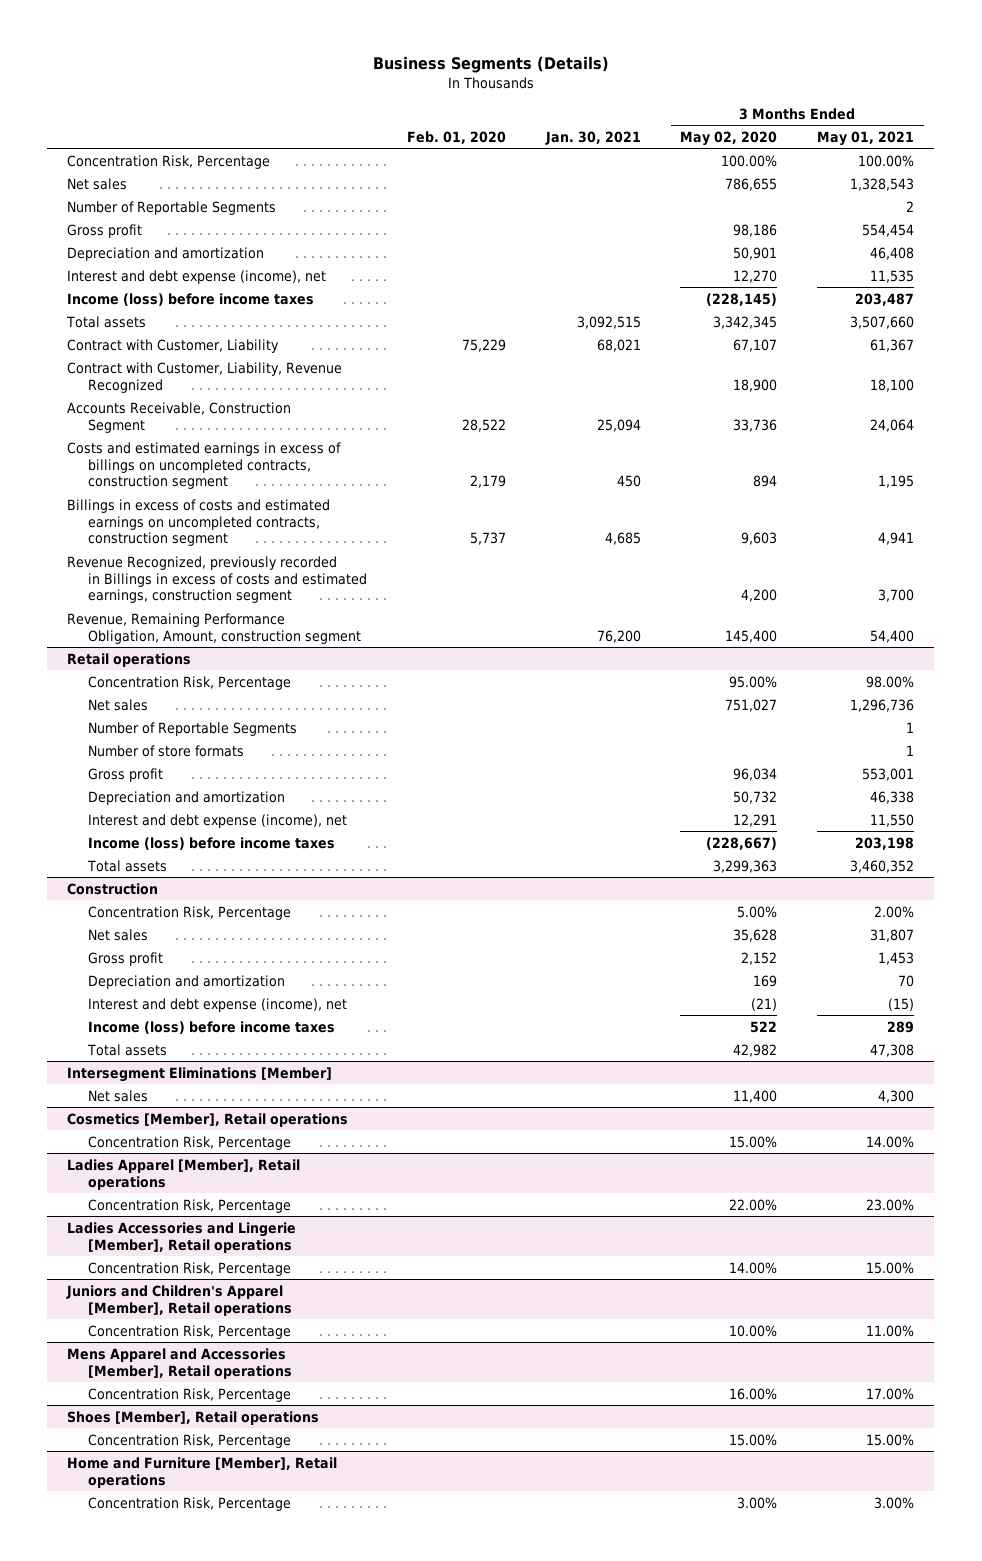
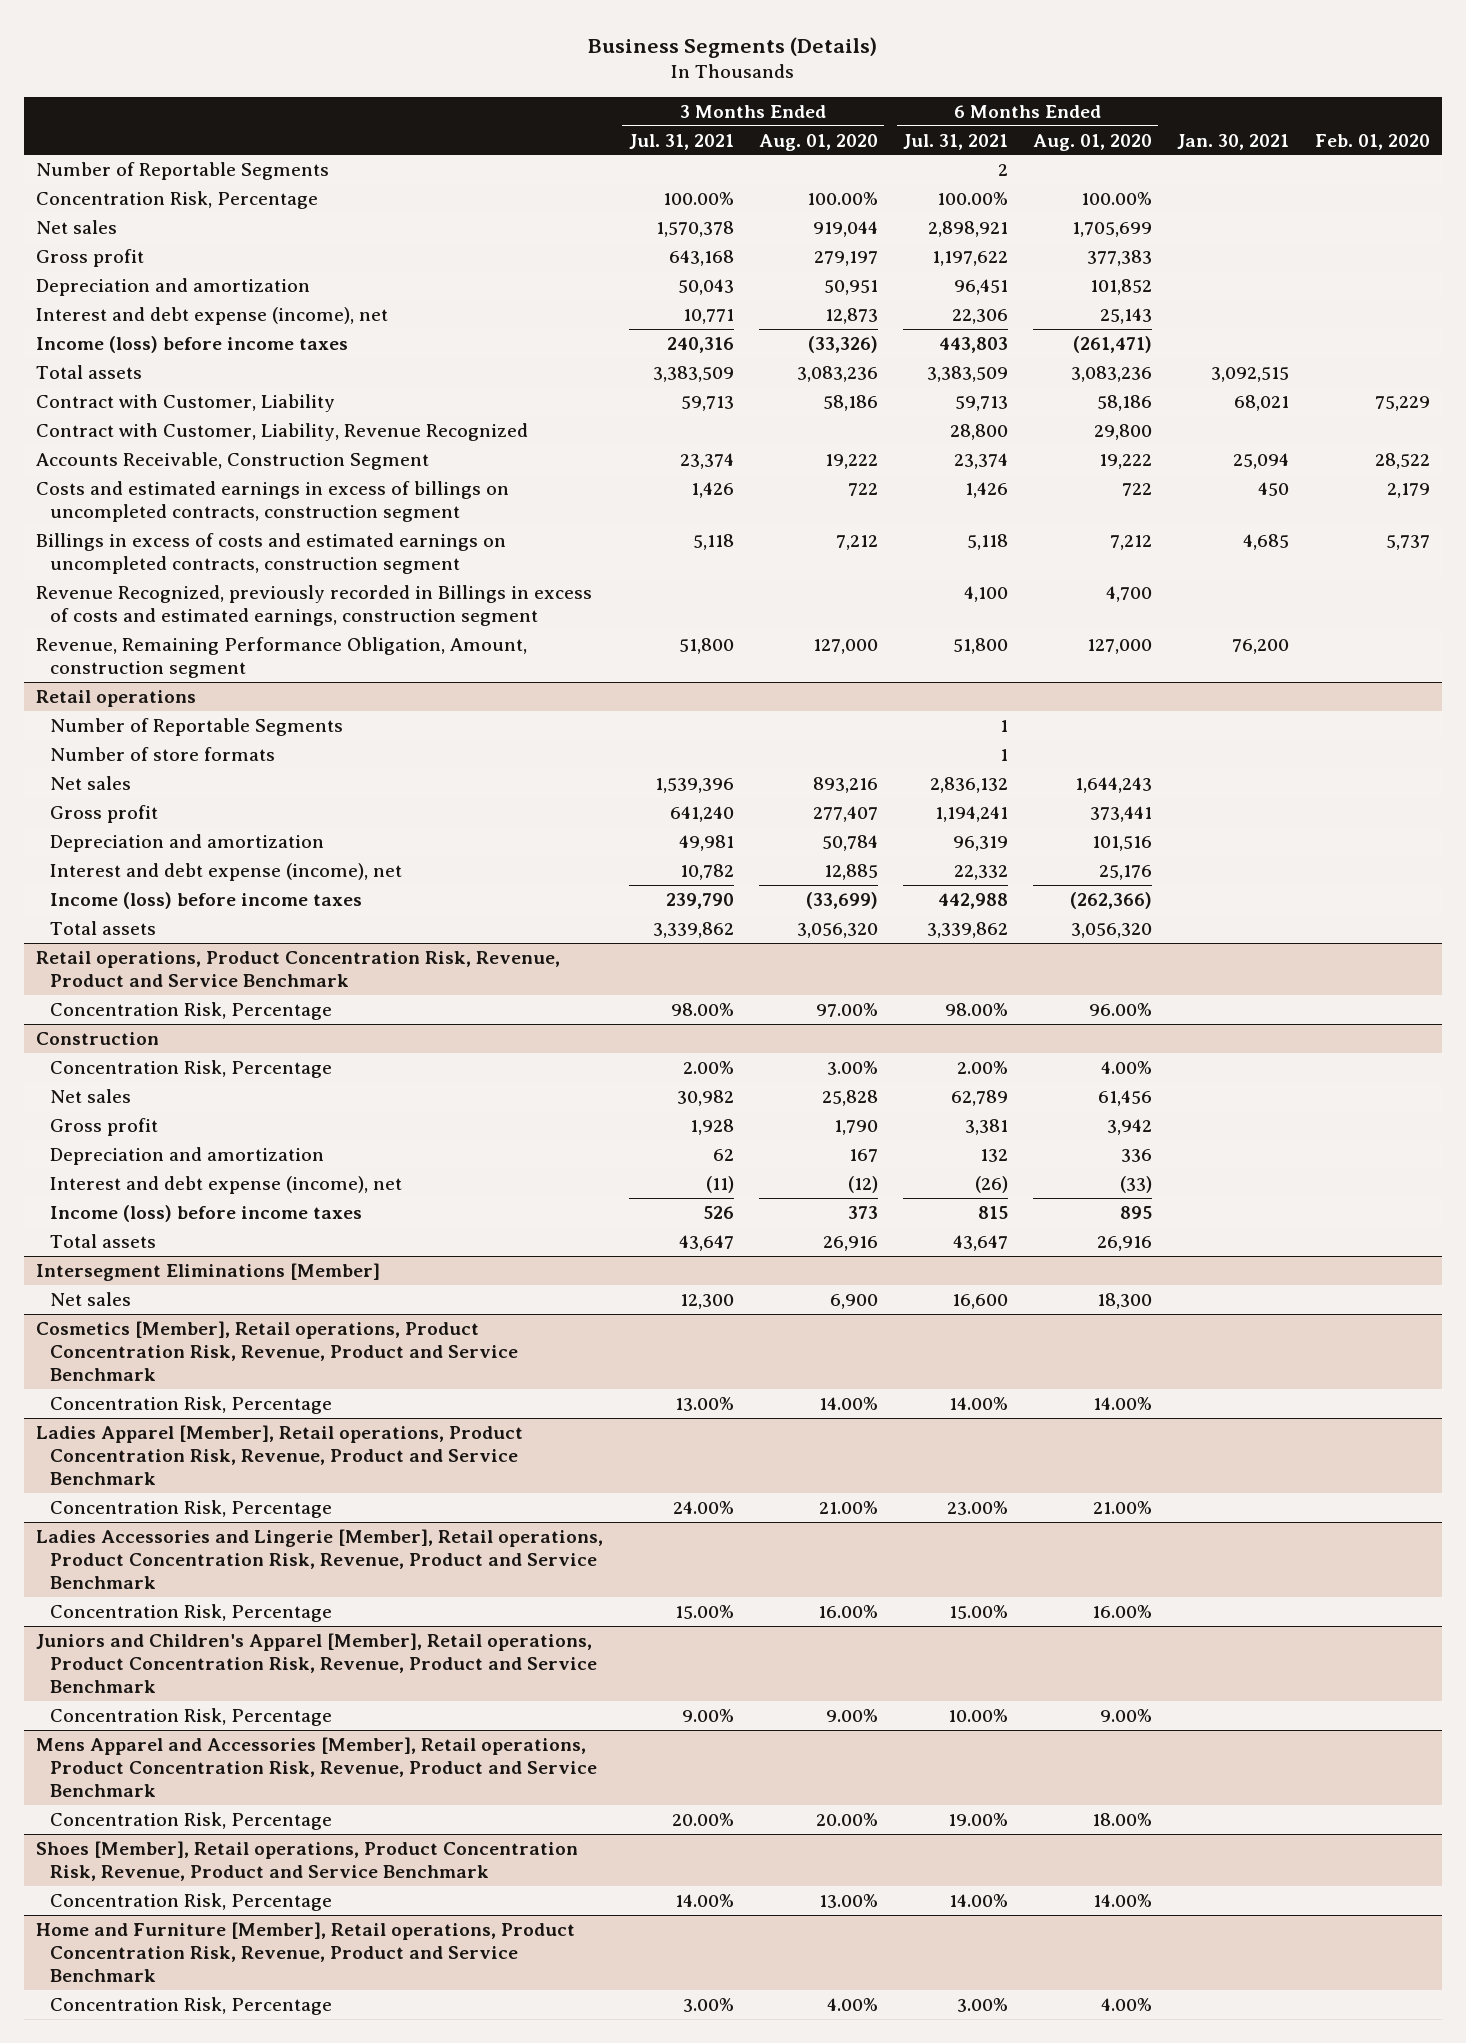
- | Feb. 01, 2020 | Jan. 30, 2021 | 3 Months Ended May 02, 2020 | 3 Months Ended May 01, 2021
+ | 3 Months Ended Jul. 31, 2021 | 3 Months Ended Aug. 01, 2020 | 6 Months Ended Jul. 31, 2021 | 6 Months Ended Aug. 01, 2020 | Jan. 30, 2021 | Feb. 01, 2020
moved up: Number of Reportable Segments | | | 2 | | |
@ Retail operations
- Concentration Risk, Percentage | | | 95.00% | 98.00%
moved down: Net sales | 1,539,396 | 893,216 | 2,836,132 | 1,644,243 | |
+ Retail operations, Product Concentration Risk, Revenue, Product and Service Benchmark
+ Concentration Risk, Percentage | 98.00% | 97.00% | 98.00% | 96.00% | |
- Cosmetics [Member], Retail operations
+ Cosmetics [Member], Retail operations, Product Concentration Risk, Revenue, Product and Service Benchmark
- Ladies Apparel [Member], Retail operations
+ Ladies Apparel [Member], Retail operations, Product Concentration Risk, Revenue, Product and Service Benchmark
- Ladies Accessories and Lingerie [Member], Retail operations
+ Ladies Accessories and Lingerie [Member], Retail operations, Product Concentration Risk, Revenue, Product and Service Benchmark
- Juniors and Children's Apparel [Member], Retail operations
+ Juniors and Children's Apparel [Member], Retail operations, Product Concentration Risk, Revenue, Product and Service Benchmark
- Mens Apparel and Accessories [Member], Retail operations
+ Mens Apparel and Accessories [Member], Retail operations, Product Concentration Risk, Revenue, Product and Service Benchmark
- Shoes [Member], Retail operations
+ Shoes [Member], Retail operations, Product Concentration Risk, Revenue, Product and Service Benchmark
- Home and Furniture [Member], Retail operations
+ Home and Furniture [Member], Retail operations, Product Concentration Risk, Revenue, Product and Service Benchmark

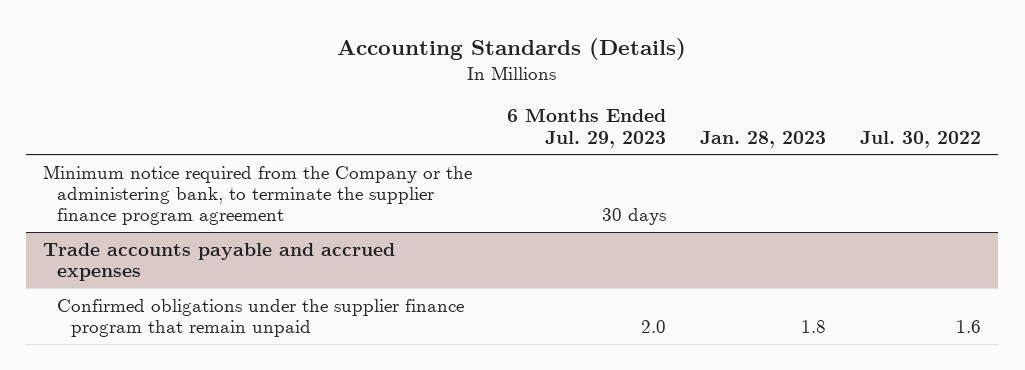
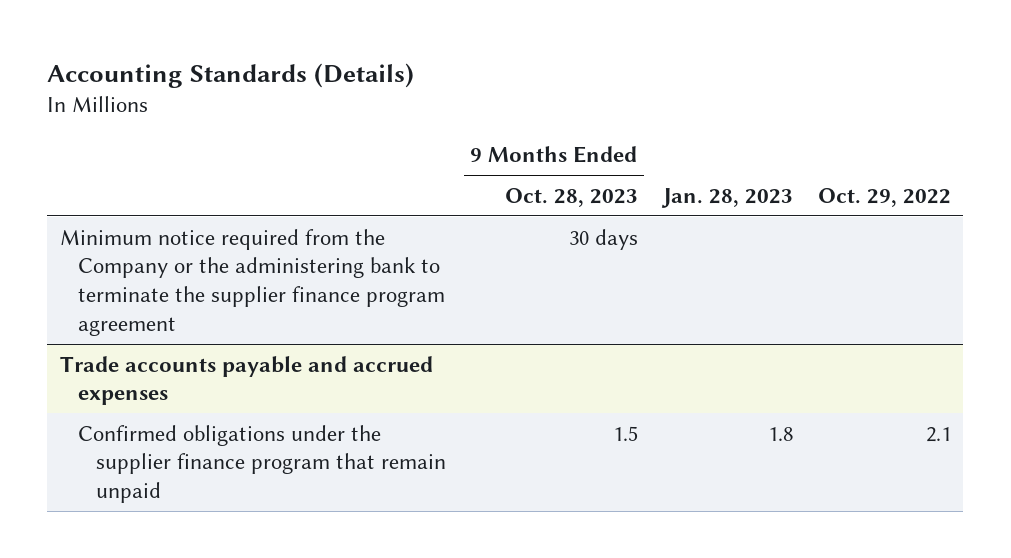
- | 6 Months Ended Jul. 29, 2023 | Jan. 28, 2023 | Jul. 30, 2022
+ | 9 Months Ended Oct. 28, 2023 | Jan. 28, 2023 | Oct. 29, 2022
- Minimum notice required from the Company or the administering bank, to terminate the supplier finance program agreement | 30 days | |
+ Minimum notice required from the Company or the administering bank to terminate the supplier finance program agreement | 30 days | |

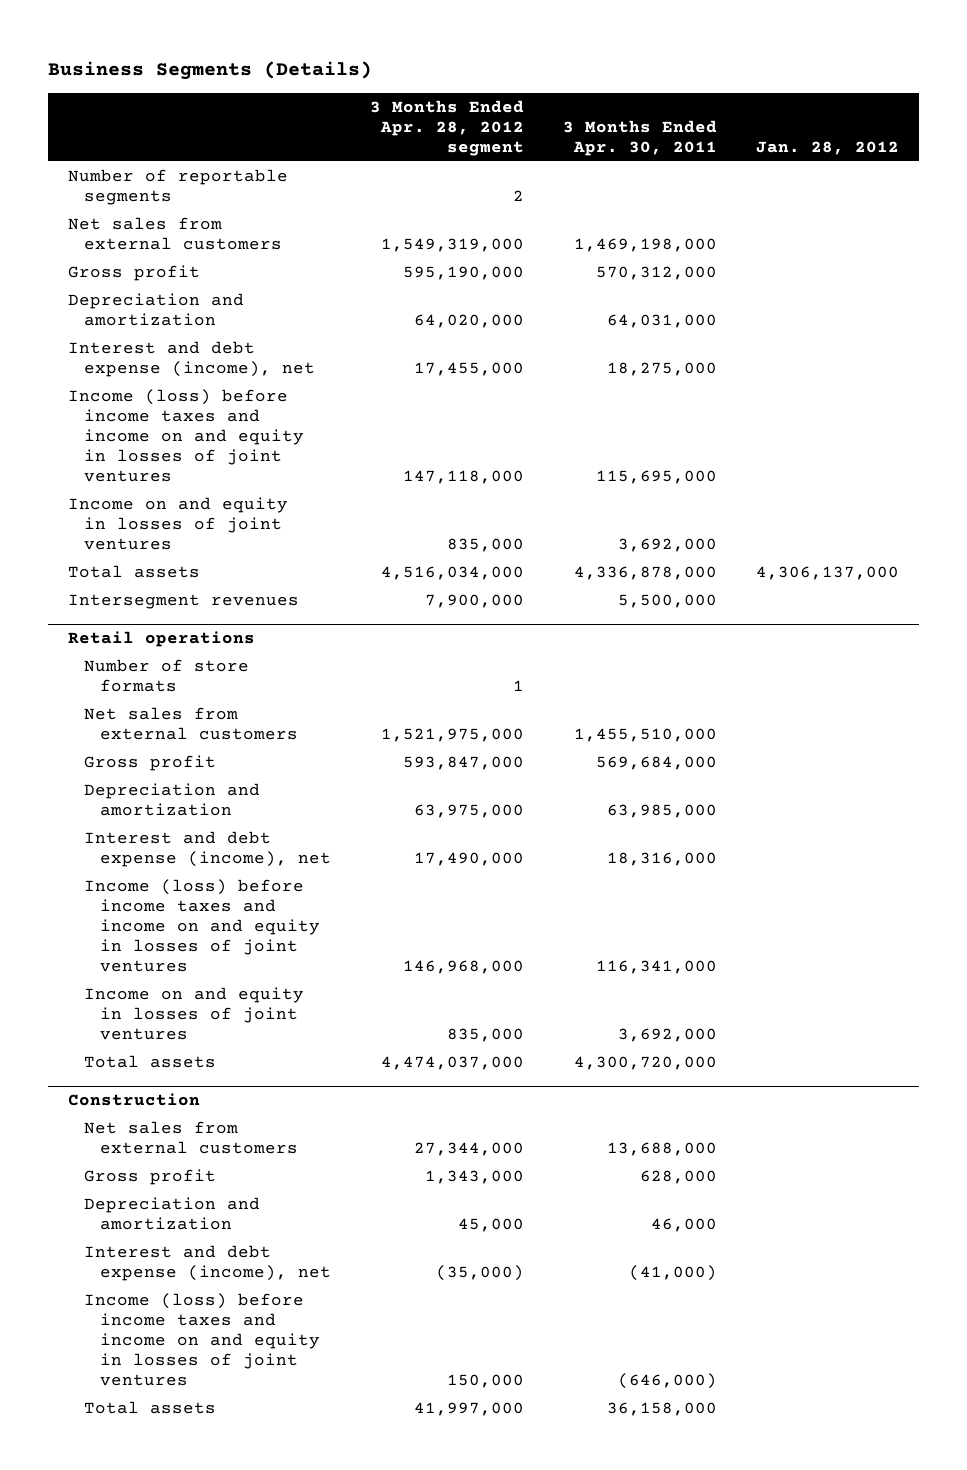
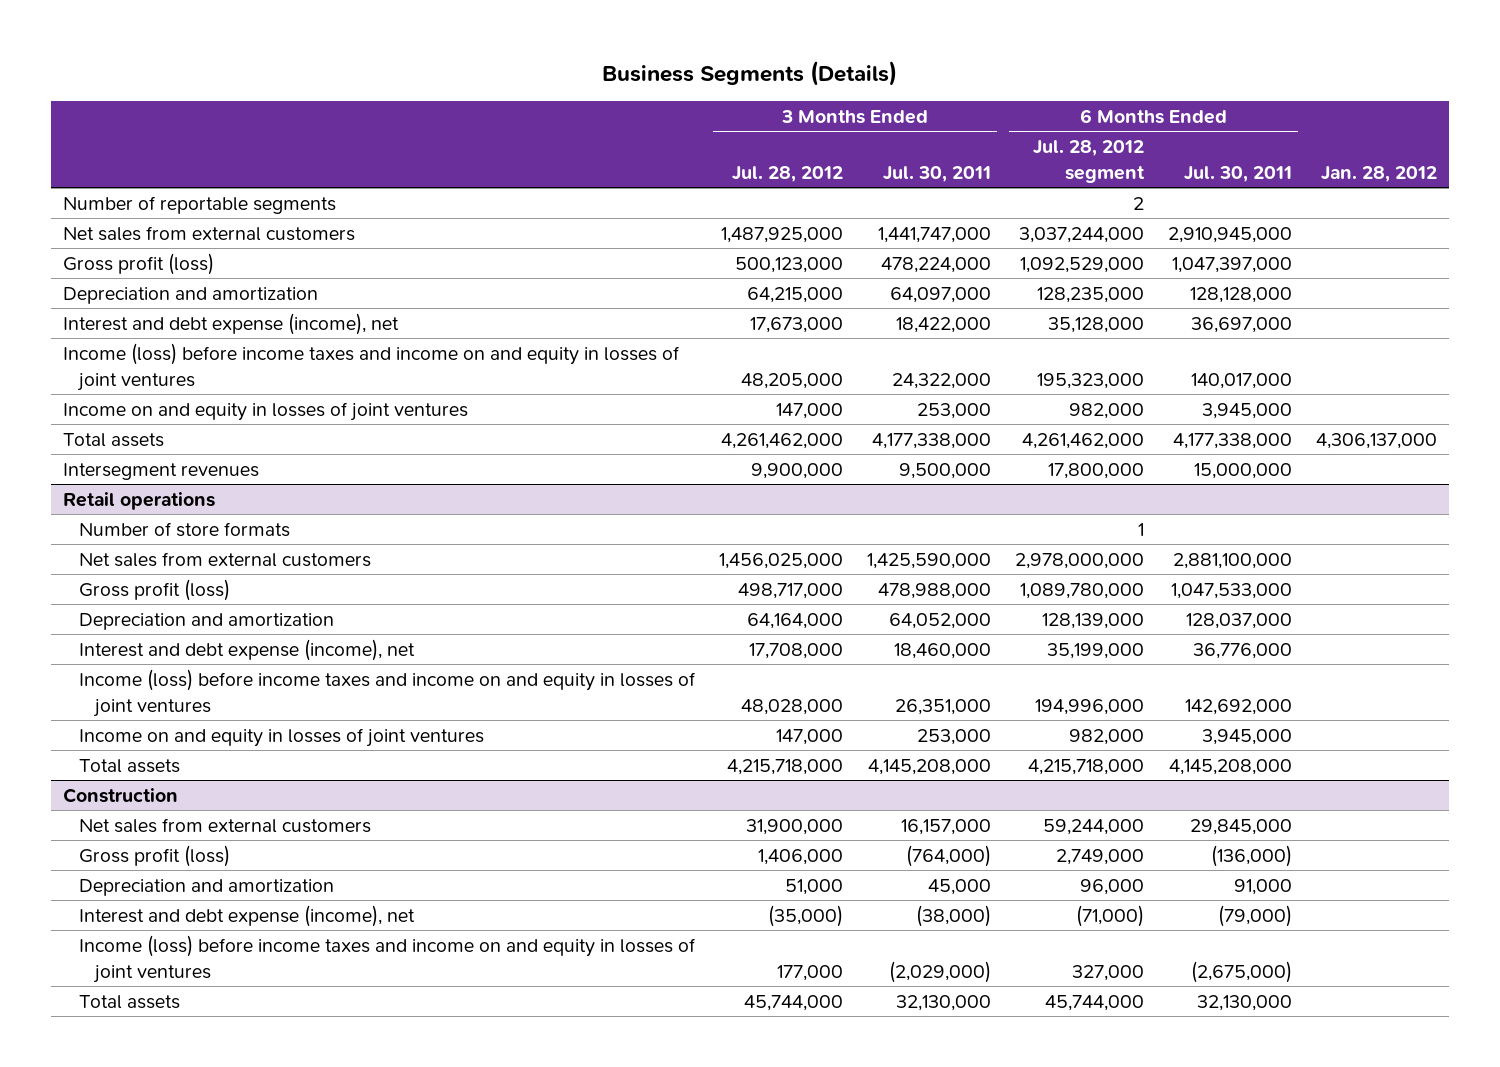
- | 3 Months Ended Apr. 28, 2012 segment | 3 Months Ended Apr. 30, 2011 | Jan. 28, 2012
+ | 3 Months Ended Jul. 28, 2012 | 3 Months Ended Jul. 30, 2011 | 6 Months Ended Jul. 28, 2012 segment | 6 Months Ended Jul. 30, 2011 | Jan. 28, 2012
- Gross profit | 595,190,000 | 570,312,000 |
+ Gross profit (loss) | 500,123,000 | 478,224,000 | 1,092,529,000 | 1,047,397,000 |
@ Retail operations
- Gross profit | 593,847,000 | 569,684,000 |
+ Gross profit (loss) | 498,717,000 | 478,988,000 | 1,089,780,000 | 1,047,533,000 |
@ Construction
- Gross profit | 1,343,000 | 628,000 |
+ Gross profit (loss) | 1,406,000 | (764,000) | 2,749,000 | (136,000) |

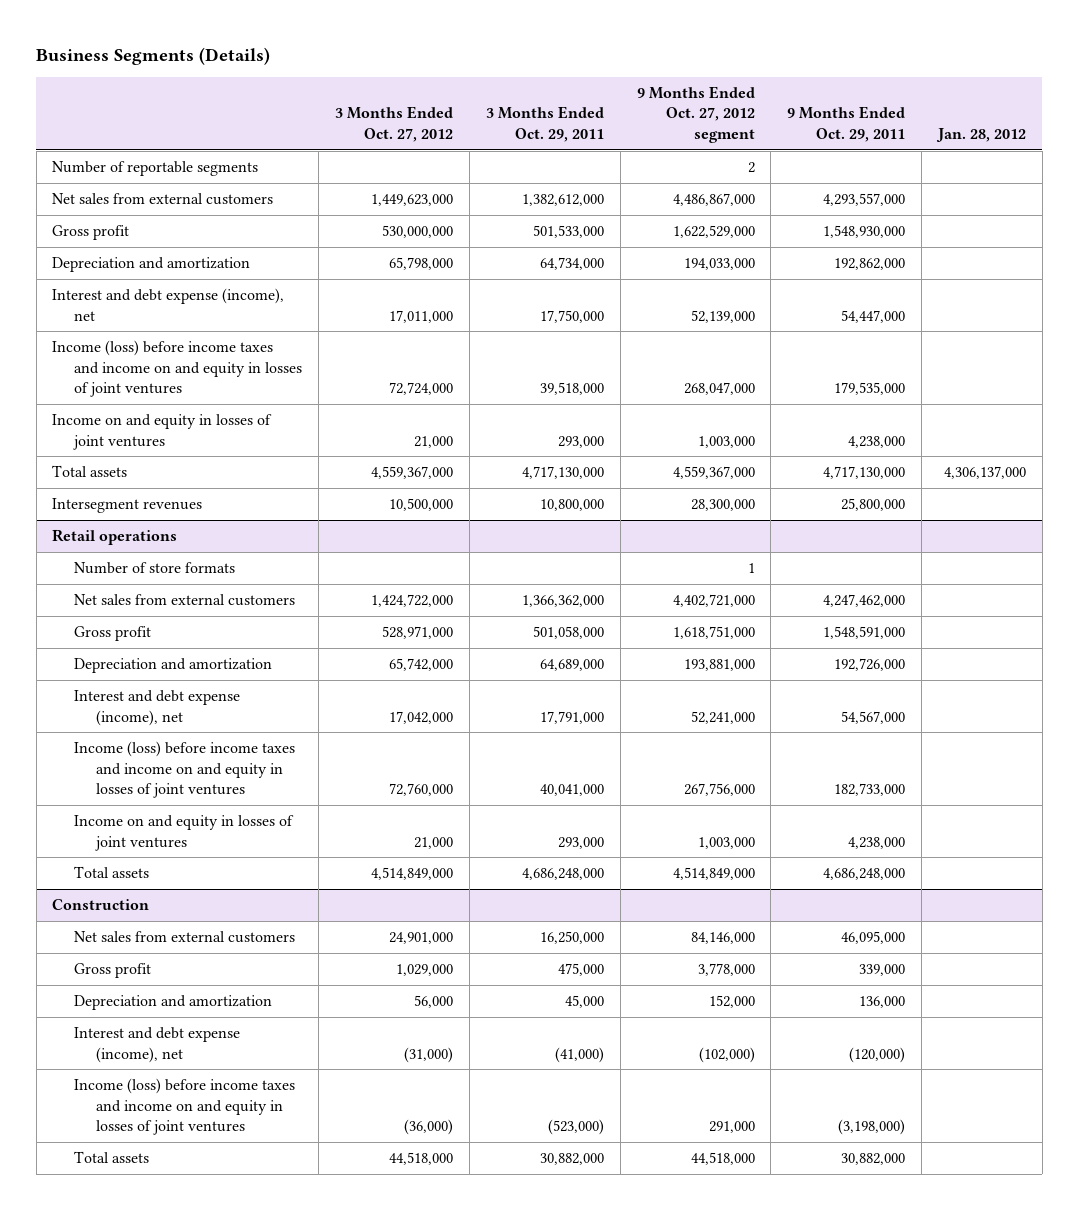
- | 3 Months Ended Jul. 28, 2012 | 3 Months Ended Jul. 30, 2011 | 6 Months Ended Jul. 28, 2012 segment | 6 Months Ended Jul. 30, 2011 | Jan. 28, 2012
+ | 3 Months Ended Oct. 27, 2012 | 3 Months Ended Oct. 29, 2011 | 9 Months Ended Oct. 27, 2012 segment | 9 Months Ended Oct. 29, 2011 | Jan. 28, 2012
- Gross profit (loss) | 500,123,000 | 478,224,000 | 1,092,529,000 | 1,047,397,000 |
+ Gross profit | 530,000,000 | 501,533,000 | 1,622,529,000 | 1,548,930,000 |
@ Retail operations
- Gross profit (loss) | 498,717,000 | 478,988,000 | 1,089,780,000 | 1,047,533,000 |
+ Gross profit | 528,971,000 | 501,058,000 | 1,618,751,000 | 1,548,591,000 |
@ Construction
- Gross profit (loss) | 1,406,000 | (764,000) | 2,749,000 | (136,000) |
+ Gross profit | 1,029,000 | 475,000 | 3,778,000 | 339,000 |

